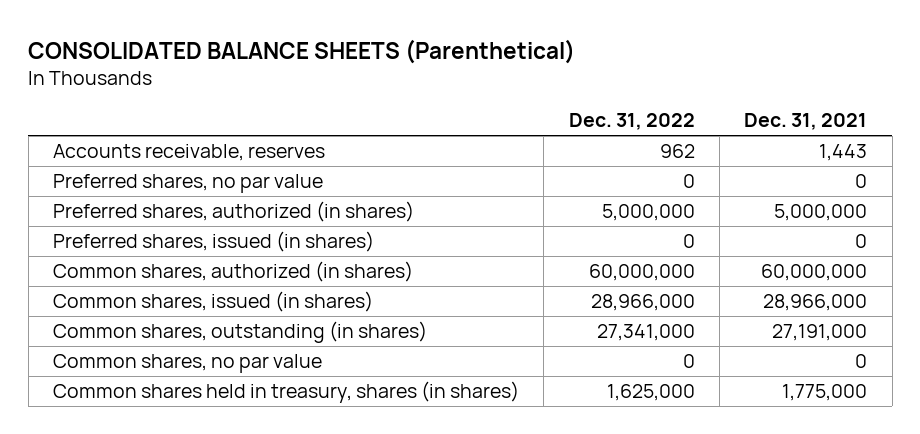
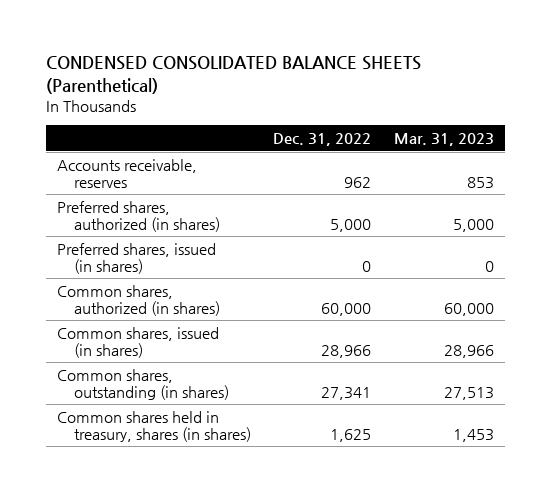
- CONSOLIDATED BALANCE SHEETS (Parenthetical)
+ CONDENSED CONSOLIDATED BALANCE SHEETS (Parenthetical)
- | Dec. 31, 2022 | Dec. 31, 2021
+ | Dec. 31, 2022 | Mar. 31, 2023
- Preferred shares, no par value | 0 | 0
- Preferred shares, authorized (in shares) | 5,000,000 | 5,000,000
+ Preferred shares, authorized (in shares) | 5,000 | 5,000
- Common shares, authorized (in shares) | 60,000,000 | 60,000,000
- Common shares, issued (in shares) | 28,966,000 | 28,966,000
- Common shares, outstanding (in shares) | 27,341,000 | 27,191,000
- Common shares, no par value | 0 | 0
- Common shares held in treasury, shares (in shares) | 1,625,000 | 1,775,000
+ Common shares, authorized (in shares) | 60,000 | 60,000
+ Common shares, issued (in shares) | 28,966 | 28,966
+ Common shares, outstanding (in shares) | 27,341 | 27,513
+ Common shares held in treasury, shares (in shares) | 1,625 | 1,453

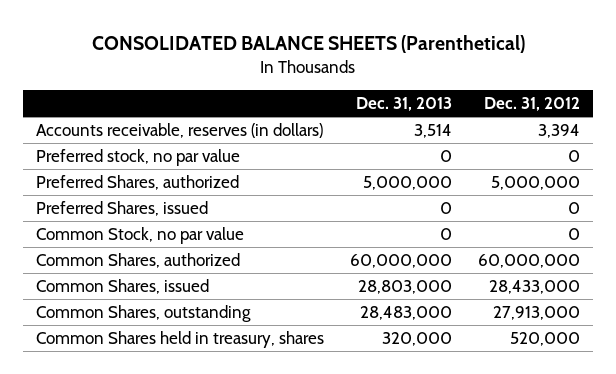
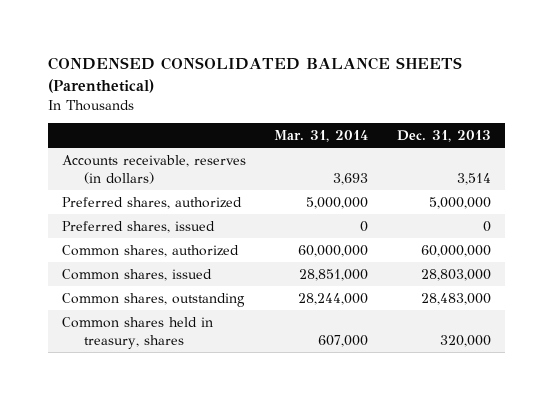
- CONSOLIDATED BALANCE SHEETS (Parenthetical)
+ CONDENSED CONSOLIDATED BALANCE SHEETS (Parenthetical)
- | Dec. 31, 2013 | Dec. 31, 2012
+ | Mar. 31, 2014 | Dec. 31, 2013
- Preferred stock, no par value | 0 | 0
- Preferred Shares, authorized | 5,000,000 | 5,000,000
- Preferred Shares, issued | 0 | 0
- Common Stock, no par value | 0 | 0
- Common Shares, authorized | 60,000,000 | 60,000,000
- Common Shares, issued | 28,803,000 | 28,433,000
- Common Shares, outstanding | 28,483,000 | 27,913,000
- Common Shares held in treasury, shares | 320,000 | 520,000
+ Preferred shares, authorized | 5,000,000 | 5,000,000
+ Preferred shares, issued | 0 | 0
+ Common shares, authorized | 60,000,000 | 60,000,000
+ Common shares, issued | 28,851,000 | 28,803,000
+ Common shares, outstanding | 28,244,000 | 28,483,000
+ Common shares held in treasury, shares | 607,000 | 320,000

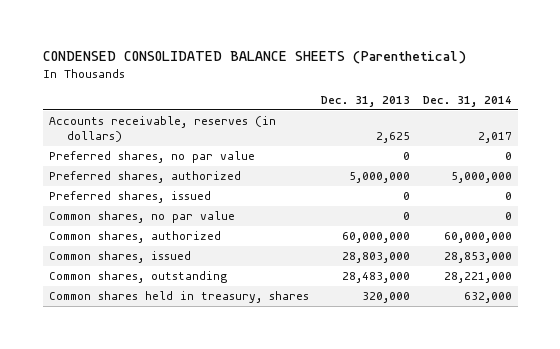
- | Mar. 31, 2014 | Dec. 31, 2013
+ | Dec. 31, 2013 | Dec. 31, 2014
- Accounts receivable, reserves (in dollars) | 3,693 | 3,514
+ Accounts receivable, reserves (in dollars) | 2,625 | 2,017
+ Preferred shares, no par value | 0 | 0
+ Common shares, no par value | 0 | 0

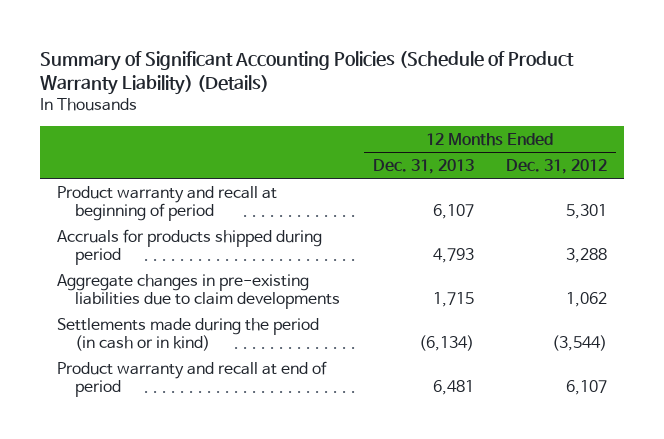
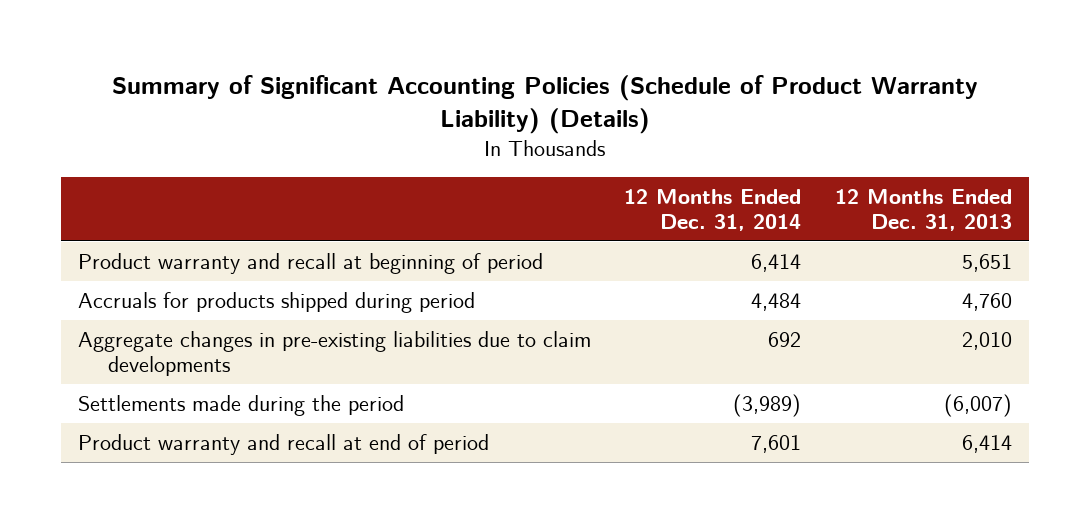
- | 12 Months Ended Dec. 31, 2013 | 12 Months Ended Dec. 31, 2012
+ | 12 Months Ended Dec. 31, 2014 | 12 Months Ended Dec. 31, 2013
- Product warranty and recall at beginning of period | 6,107 | 5,301
- Accruals for products shipped during period | 4,793 | 3,288
- Aggregate changes in pre-existing liabilities due to claim developments | 1,715 | 1,062
- Settlements made during the period (in cash or in kind) | (6,134) | (3,544)
- Product warranty and recall at end of period | 6,481 | 6,107
+ Product warranty and recall at beginning of period | 6,414 | 5,651
+ Accruals for products shipped during period | 4,484 | 4,760
+ Aggregate changes in pre-existing liabilities due to claim developments | 692 | 2,010
+ Settlements made during the period | (3,989) | (6,007)
+ Product warranty and recall at end of period | 7,601 | 6,414

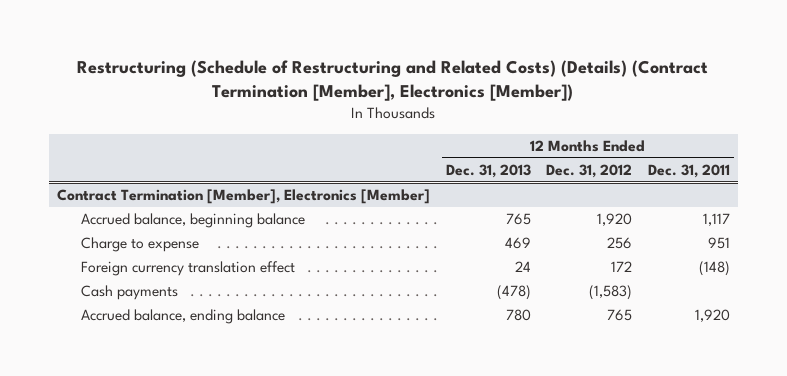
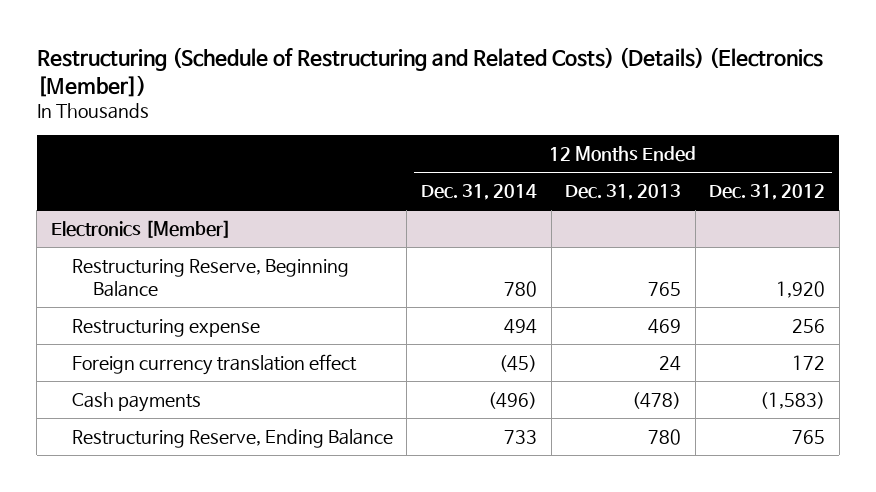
- Restructuring (Schedule of Restructuring and Related Costs) (Details) (Contract Termination [Member], Electronics [Member])
+ Restructuring (Schedule of Restructuring and Related Costs) (Details) (Electronics [Member])
- | 12 Months Ended Dec. 31, 2013 | 12 Months Ended Dec. 31, 2012 | 12 Months Ended Dec. 31, 2011
+ | 12 Months Ended Dec. 31, 2014 | 12 Months Ended Dec. 31, 2013 | 12 Months Ended Dec. 31, 2012
- Contract Termination [Member], Electronics [Member]
- Accrued balance, beginning balance | 765 | 1,920 | 1,117
- Charge to expense | 469 | 256 | 951
+ Electronics [Member]
+ Restructuring Reserve, Beginning Balance | 780 | 765 | 1,920
+ Restructuring expense | 494 | 469 | 256
- Accrued balance, ending balance | 780 | 765 | 1,920
+ Restructuring Reserve, Ending Balance | 733 | 780 | 765

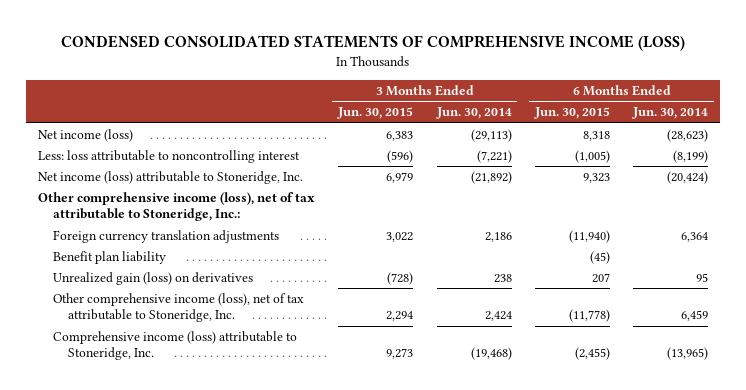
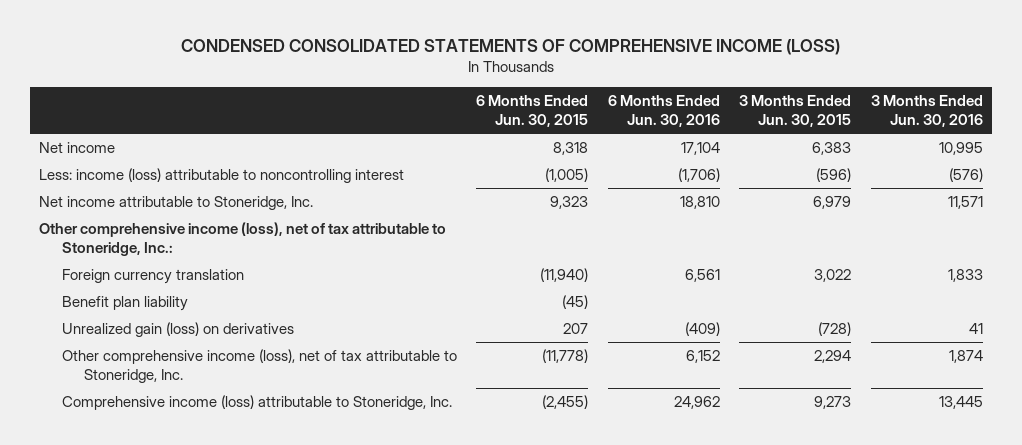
- | 3 Months Ended Jun. 30, 2015 | 3 Months Ended Jun. 30, 2014 | 6 Months Ended Jun. 30, 2015 | 6 Months Ended Jun. 30, 2014
+ | 6 Months Ended Jun. 30, 2015 | 6 Months Ended Jun. 30, 2016 | 3 Months Ended Jun. 30, 2015 | 3 Months Ended Jun. 30, 2016
- Net income (loss) | 6,383 | (29,113) | 8,318 | (28,623)
- Less: loss attributable to noncontrolling interest | (596) | (7,221) | (1,005) | (8,199)
- Net income (loss) attributable to Stoneridge, Inc. | 6,979 | (21,892) | 9,323 | (20,424)
+ Net income | 8,318 | 17,104 | 6,383 | 10,995
+ Less: income (loss) attributable to noncontrolling interest | (1,005) | (1,706) | (596) | (576)
+ Net income attributable to Stoneridge, Inc. | 9,323 | 18,810 | 6,979 | 11,571
- Foreign currency translation adjustments | 3,022 | 2,186 | (11,940) | 6,364
+ Foreign currency translation | (11,940) | 6,561 | 3,022 | 1,833

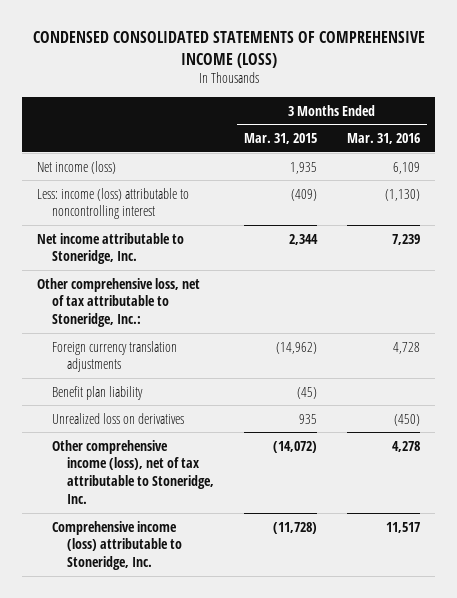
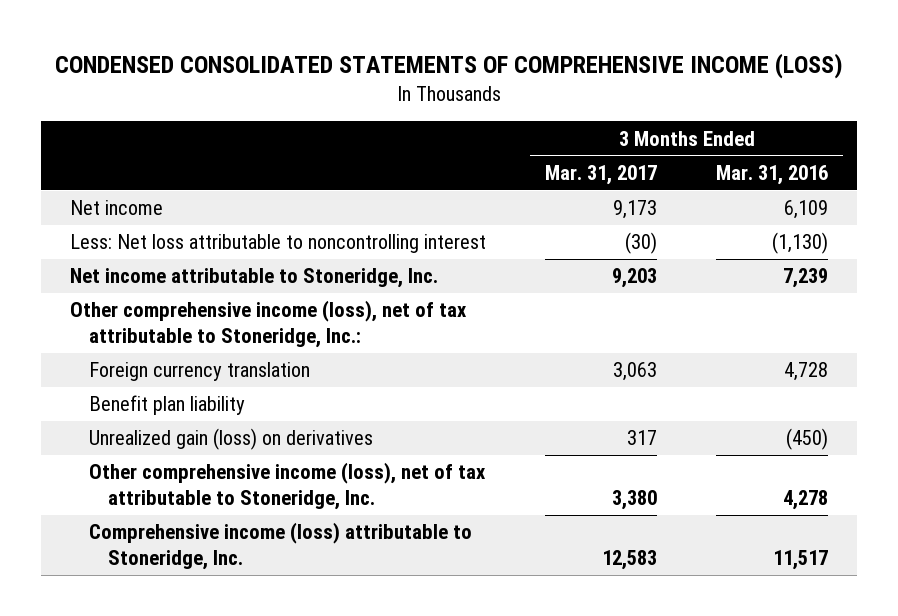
- | 3 Months Ended Mar. 31, 2015 | 3 Months Ended Mar. 31, 2016
+ | 3 Months Ended Mar. 31, 2017 | 3 Months Ended Mar. 31, 2016
- Net income (loss) | 1,935 | 6,109
- Less: income (loss) attributable to noncontrolling interest | (409) | (1,130)
+ Net income | 9,173 | 6,109
+ Less: Net loss attributable to noncontrolling interest | (30) | (1,130)
- Other comprehensive loss, net of tax attributable to Stoneridge, Inc.:
- Foreign currency translation adjustments | (14,962) | 4,728
+ Other comprehensive income (loss), net of tax attributable to Stoneridge, Inc.:
+ Foreign currency translation | 3,063 | 4,728
- Unrealized loss on derivatives | 935 | (450)
+ Unrealized gain (loss) on derivatives | 317 | (450)

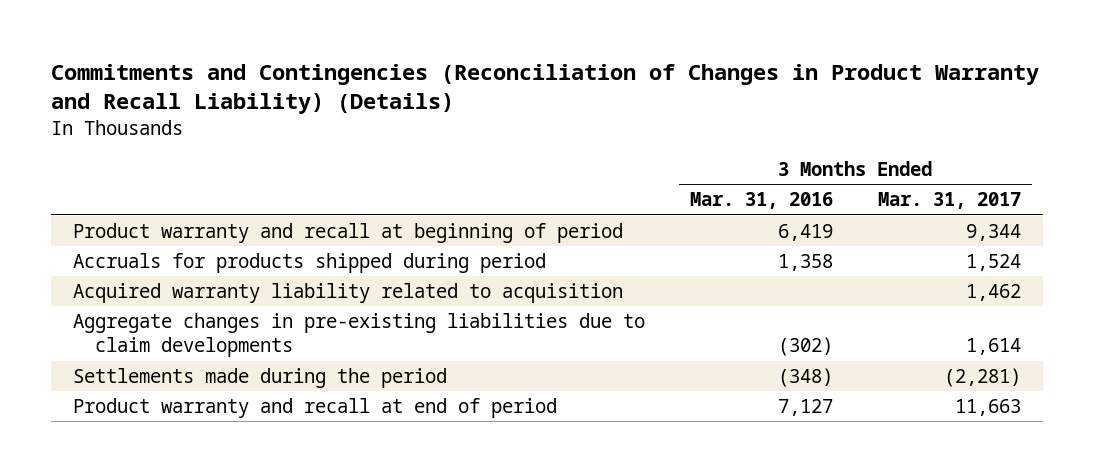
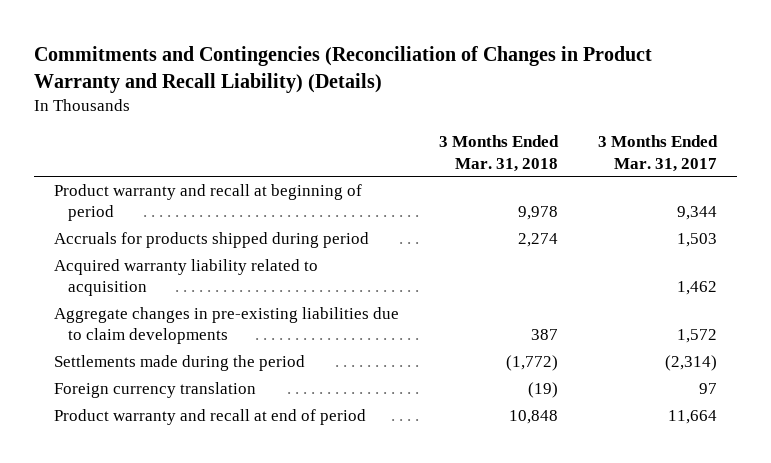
- | 3 Months Ended Mar. 31, 2016 | 3 Months Ended Mar. 31, 2017
+ | 3 Months Ended Mar. 31, 2018 | 3 Months Ended Mar. 31, 2017
- Accruals for products shipped during period | 1,358 | 1,524
+ Accruals for products shipped during period | 2,274 | 1,503
- Aggregate changes in pre-existing liabilities due to claim developments | (302) | 1,614
- Settlements made during the period | (348) | (2,281)
- Product warranty and recall at end of period | 7,127 | 11,663
+ Aggregate changes in pre-existing liabilities due to claim developments | 387 | 1,572
+ Settlements made during the period | (1,772) | (2,314)
+ Foreign currency translation | (19) | 97
+ Product warranty and recall at end of period | 10,848 | 11,664

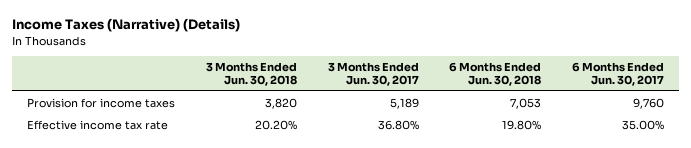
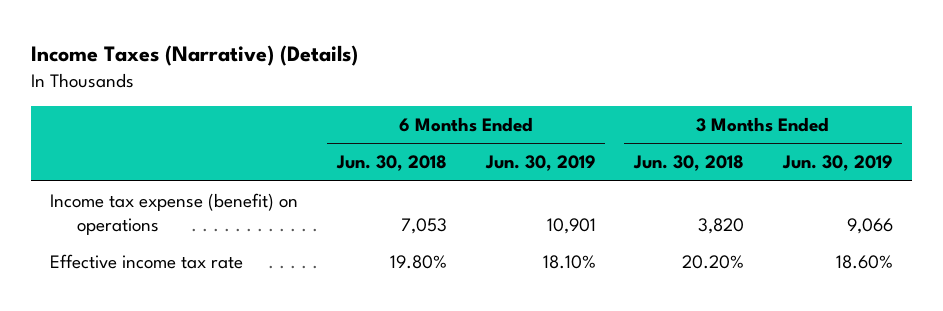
- | 3 Months Ended Jun. 30, 2018 | 3 Months Ended Jun. 30, 2017 | 6 Months Ended Jun. 30, 2018 | 6 Months Ended Jun. 30, 2017
+ | 6 Months Ended Jun. 30, 2018 | 6 Months Ended Jun. 30, 2019 | 3 Months Ended Jun. 30, 2018 | 3 Months Ended Jun. 30, 2019
- Provision for income taxes | 3,820 | 5,189 | 7,053 | 9,760
+ Income tax expense (benefit) on operations | 7,053 | 10,901 | 3,820 | 9,066

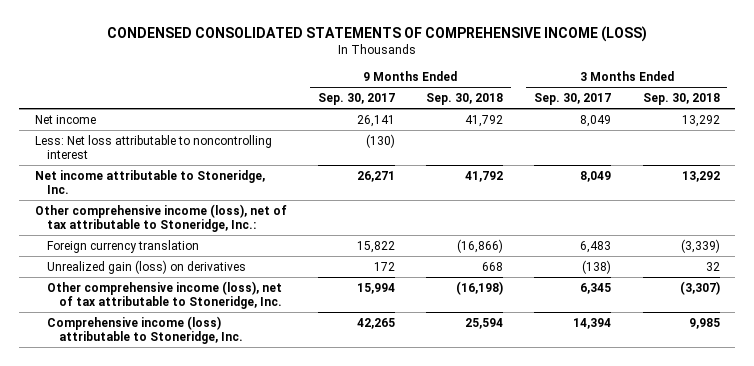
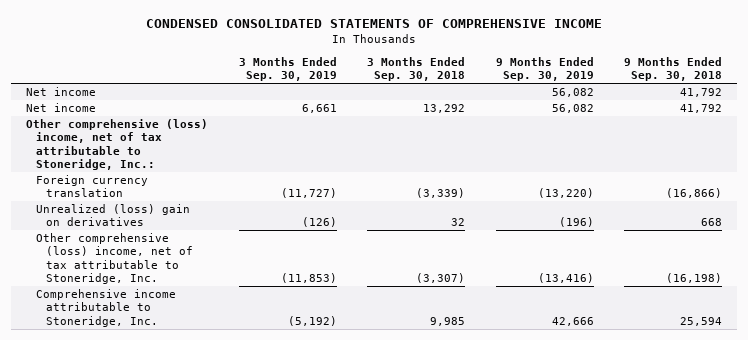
- CONDENSED CONSOLIDATED STATEMENTS OF COMPREHENSIVE INCOME (LOSS)
+ CONDENSED CONSOLIDATED STATEMENTS OF COMPREHENSIVE INCOME
- | 9 Months Ended Sep. 30, 2017 | 9 Months Ended Sep. 30, 2018 | 3 Months Ended Sep. 30, 2017 | 3 Months Ended Sep. 30, 2018
+ | 3 Months Ended Sep. 30, 2019 | 3 Months Ended Sep. 30, 2018 | 9 Months Ended Sep. 30, 2019 | 9 Months Ended Sep. 30, 2018
+ Net income | | | 56,082 | 41,792
- Less: Net loss attributable to noncontrolling interest | (130) | | |
- Net income attributable to Stoneridge, Inc. | 26,271 | 41,792 | 8,049 | 13,292
- Other comprehensive income (loss), net of tax attributable to Stoneridge, Inc.:
+ Other comprehensive (loss) income, net of tax attributable to Stoneridge, Inc.:
- Unrealized gain (loss) on derivatives | 172 | 668 | (138) | 32
- Other comprehensive income (loss), net of tax attributable to Stoneridge, Inc. | 15,994 | (16,198) | 6,345 | (3,307)
- Comprehensive income (loss) attributable to Stoneridge, Inc. | 42,265 | 25,594 | 14,394 | 9,985
+ Unrealized (loss) gain on derivatives | (126) | 32 | (196) | 668
+ Other comprehensive (loss) income, net of tax attributable to Stoneridge, Inc. | (11,853) | (3,307) | (13,416) | (16,198)
+ Comprehensive income attributable to Stoneridge, Inc. | (5,192) | 9,985 | 42,666 | 25,594

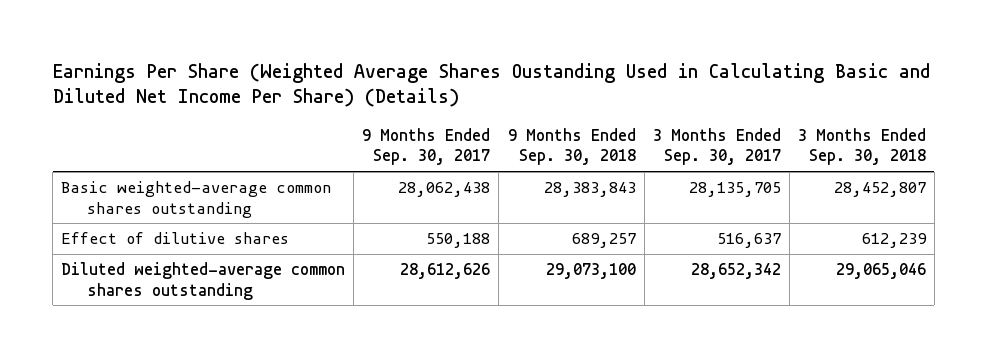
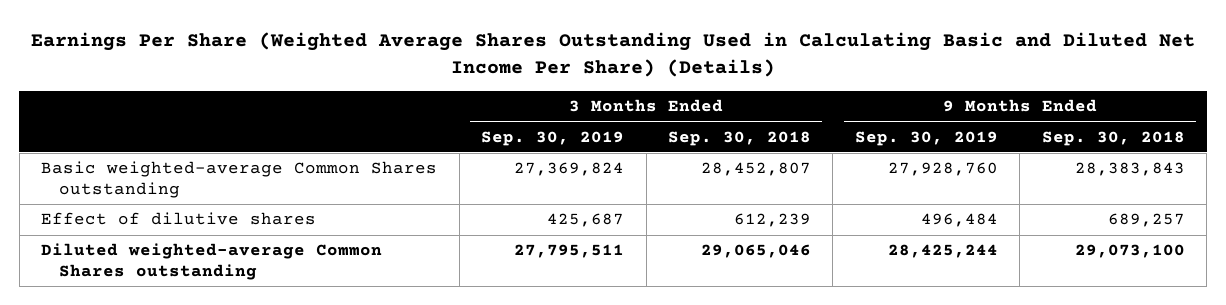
- Earnings Per Share (Weighted Average Shares Oustanding Used in Calculating Basic and Diluted Net Income Per Share) (Details)
+ Earnings Per Share (Weighted Average Shares Outstanding Used in Calculating Basic and Diluted Net Income Per Share) (Details)
- | 9 Months Ended Sep. 30, 2017 | 9 Months Ended Sep. 30, 2018 | 3 Months Ended Sep. 30, 2017 | 3 Months Ended Sep. 30, 2018
+ | 3 Months Ended Sep. 30, 2019 | 3 Months Ended Sep. 30, 2018 | 9 Months Ended Sep. 30, 2019 | 9 Months Ended Sep. 30, 2018
- Basic weighted-average common shares outstanding | 28,062,438 | 28,383,843 | 28,135,705 | 28,452,807
+ Basic weighted-average Common Shares outstanding | 27,369,824 | 28,452,807 | 27,928,760 | 28,383,843
- Diluted weighted-average common shares outstanding | 28,612,626 | 29,073,100 | 28,652,342 | 29,065,046
+ Diluted weighted-average Common Shares outstanding | 27,795,511 | 29,065,046 | 28,425,244 | 29,073,100

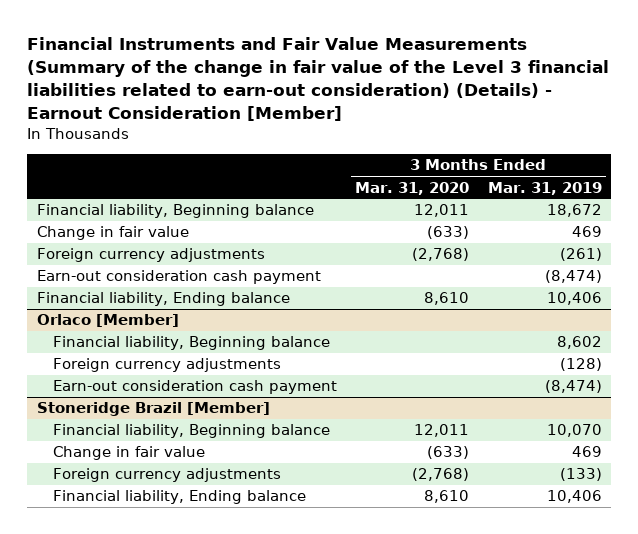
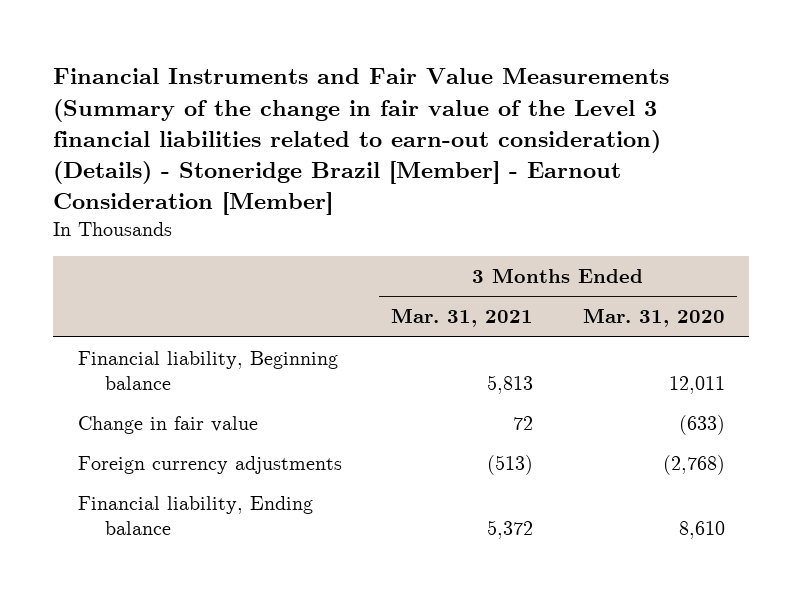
- Financial Instruments and Fair Value Measurements (Summary of the change in fair value of the Level 3 financial liabilities related to earn-out consideration) (Details) - Earnout Consideration [Member]
+ Financial Instruments and Fair Value Measurements (Summary of the change in fair value of the Level 3 financial liabilities related to earn-out consideration) (Details) - Stoneridge Brazil [Member] - Earnout Consideration [Member]
- | 3 Months Ended Mar. 31, 2020 | 3 Months Ended Mar. 31, 2019
+ | 3 Months Ended Mar. 31, 2021 | 3 Months Ended Mar. 31, 2020
- Earn-out consideration cash payment | | (8,474)
- Orlaco [Member]
- Financial liability, Beginning balance | | 8,602
- Foreign currency adjustments | | (128)
- Earn-out consideration cash payment | | (8,474)
- Stoneridge Brazil [Member]
- Financial liability, Beginning balance | 12,011 | 10,070
- Change in fair value | (633) | 469
- Foreign currency adjustments | (2,768) | (133)
- Financial liability, Ending balance | 8,610 | 10,406

